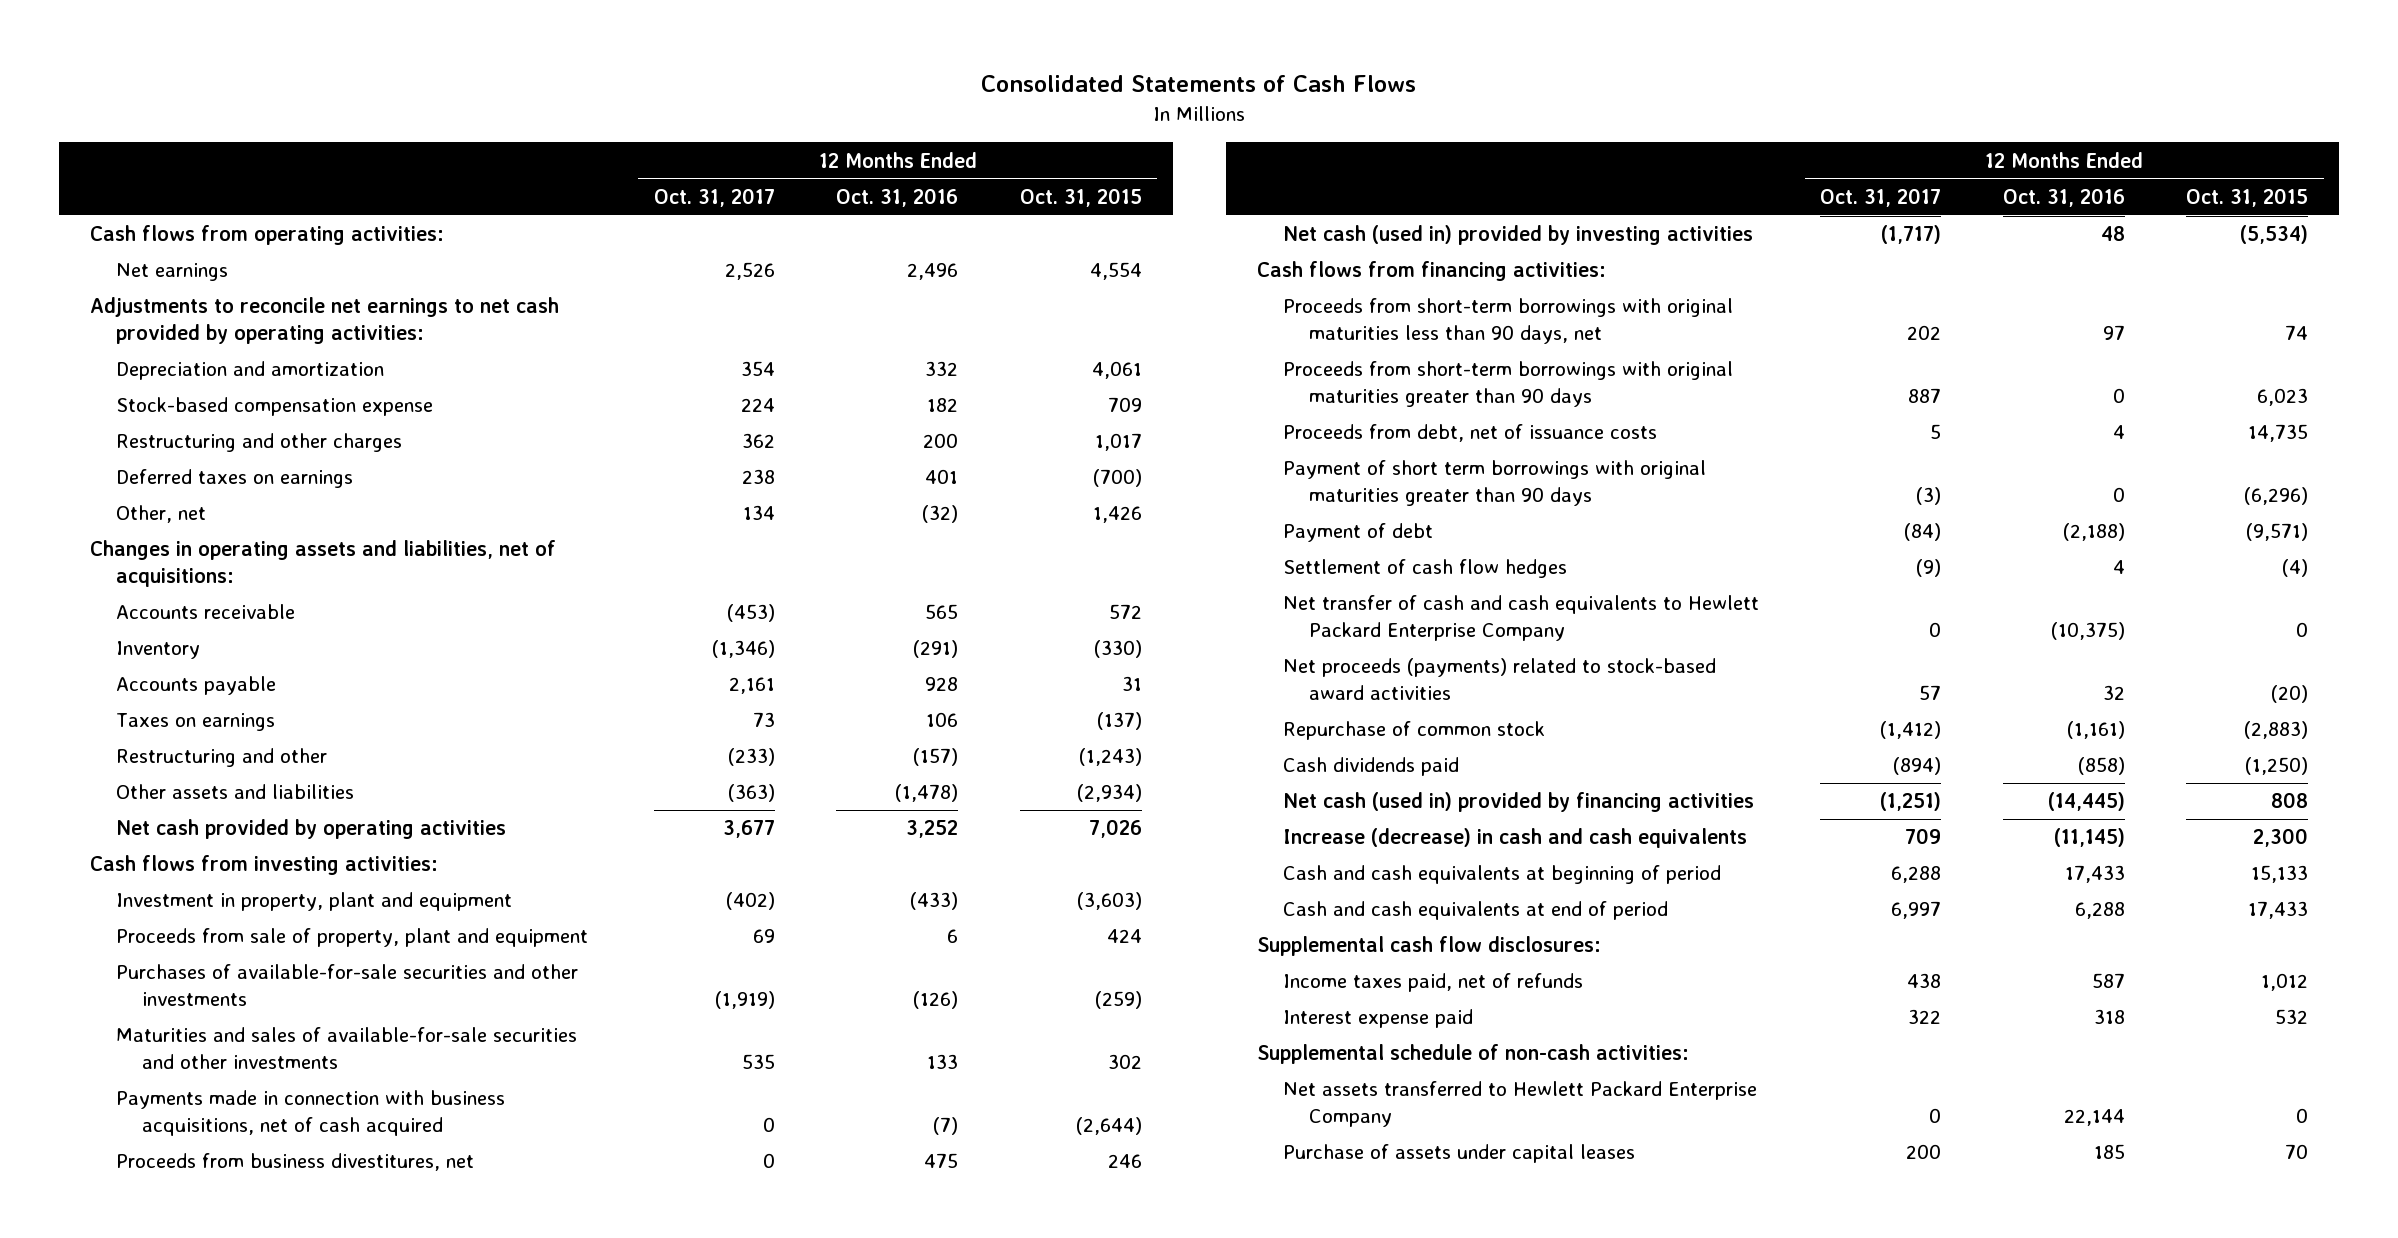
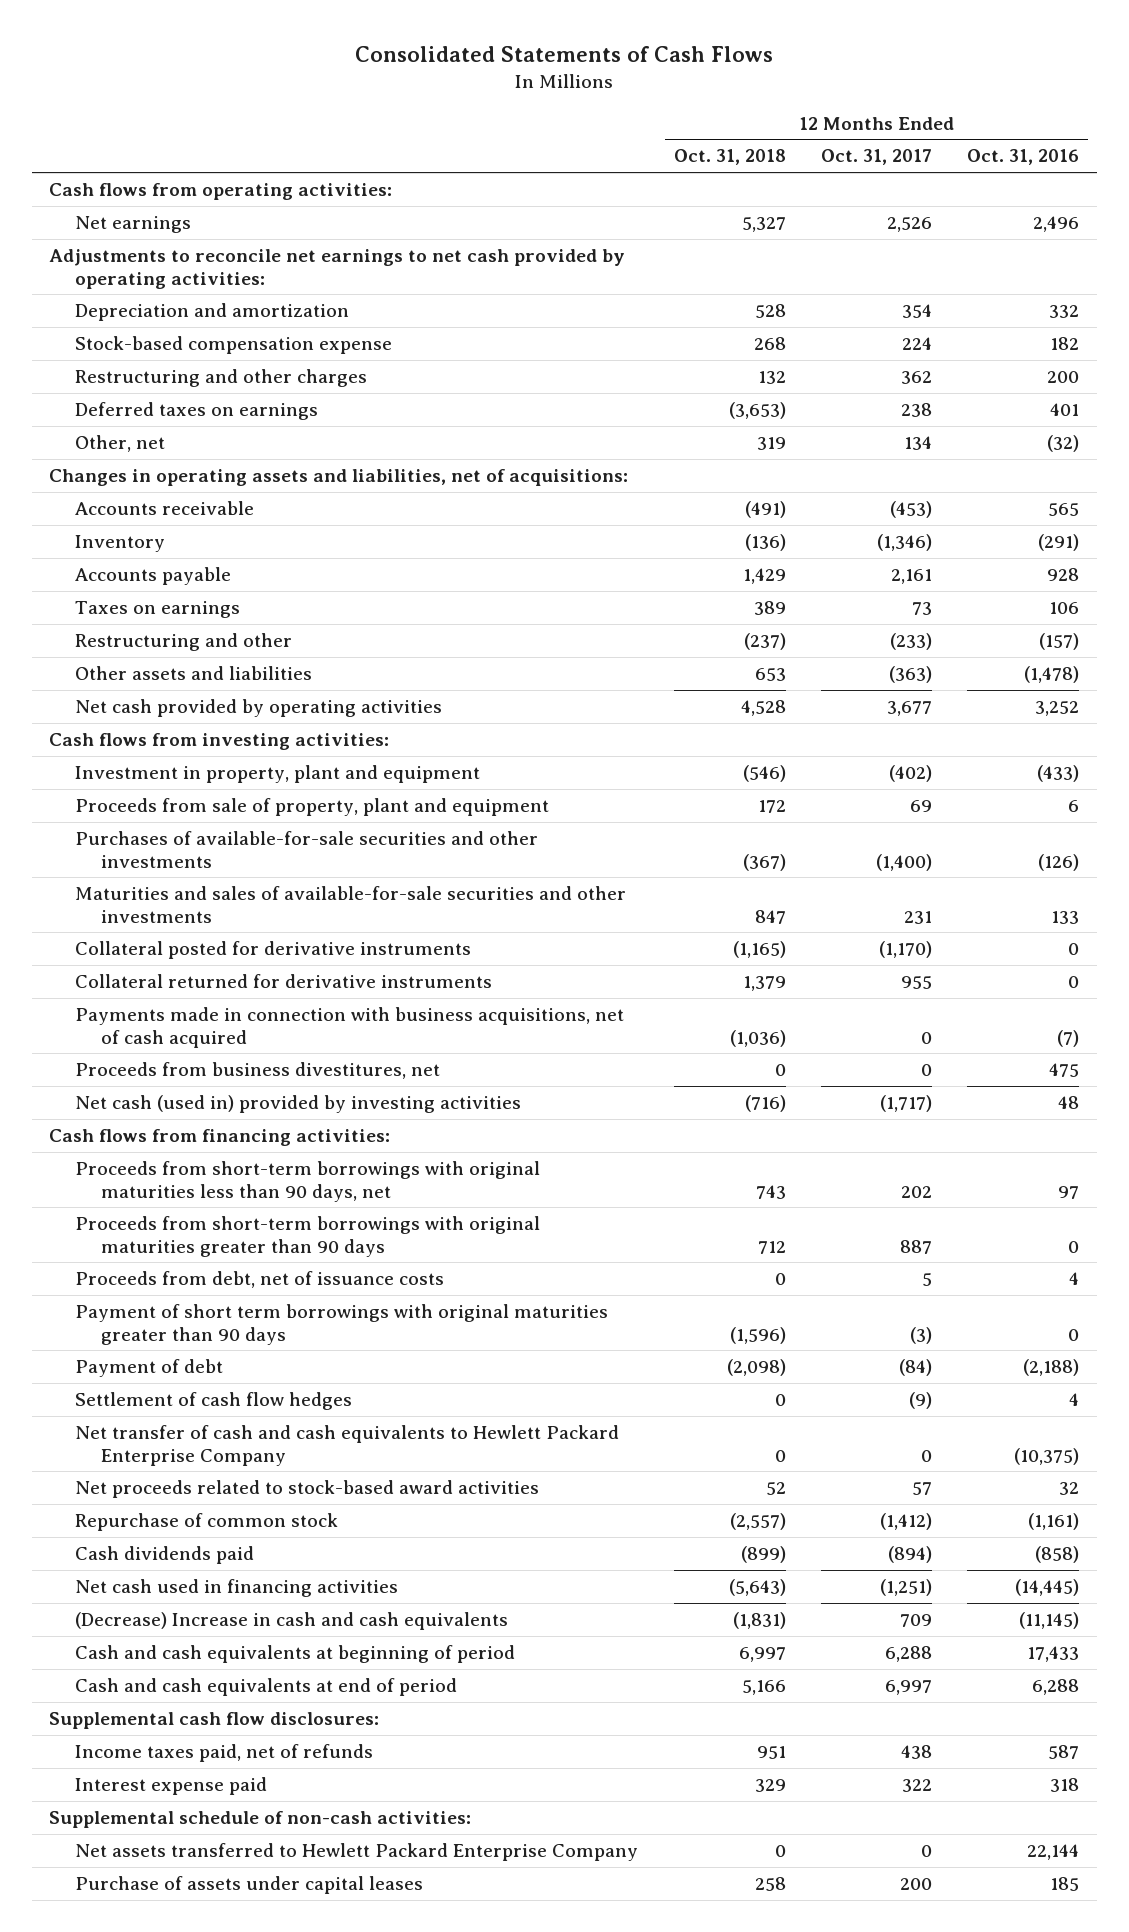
- | 12 Months Ended Oct. 31, 2017 | 12 Months Ended Oct. 31, 2016 | 12 Months Ended Oct. 31, 2015
+ | 12 Months Ended Oct. 31, 2018 | 12 Months Ended Oct. 31, 2017 | 12 Months Ended Oct. 31, 2016
- Purchases of available-for-sale securities and other investments | (1,919) | (126) | (259)
- Maturities and sales of available-for-sale securities and other investments | 535 | 133 | 302
+ Purchases of available-for-sale securities and other investments | (367) | (1,400) | (126)
+ Maturities and sales of available-for-sale securities and other investments | 847 | 231 | 133
+ Collateral posted for derivative instruments | (1,165) | (1,170) | 0
+ Collateral returned for derivative instruments | 1,379 | 955 | 0
- Net proceeds (payments) related to stock-based award activities | 57 | 32 | (20)
+ Net proceeds related to stock-based award activities | 52 | 57 | 32
- Net cash (used in) provided by financing activities | (1,251) | (14,445) | 808
- Increase (decrease) in cash and cash equivalents | 709 | (11,145) | 2,300
+ Net cash used in financing activities | (5,643) | (1,251) | (14,445)
+ (Decrease) Increase in cash and cash equivalents | (1,831) | 709 | (11,145)

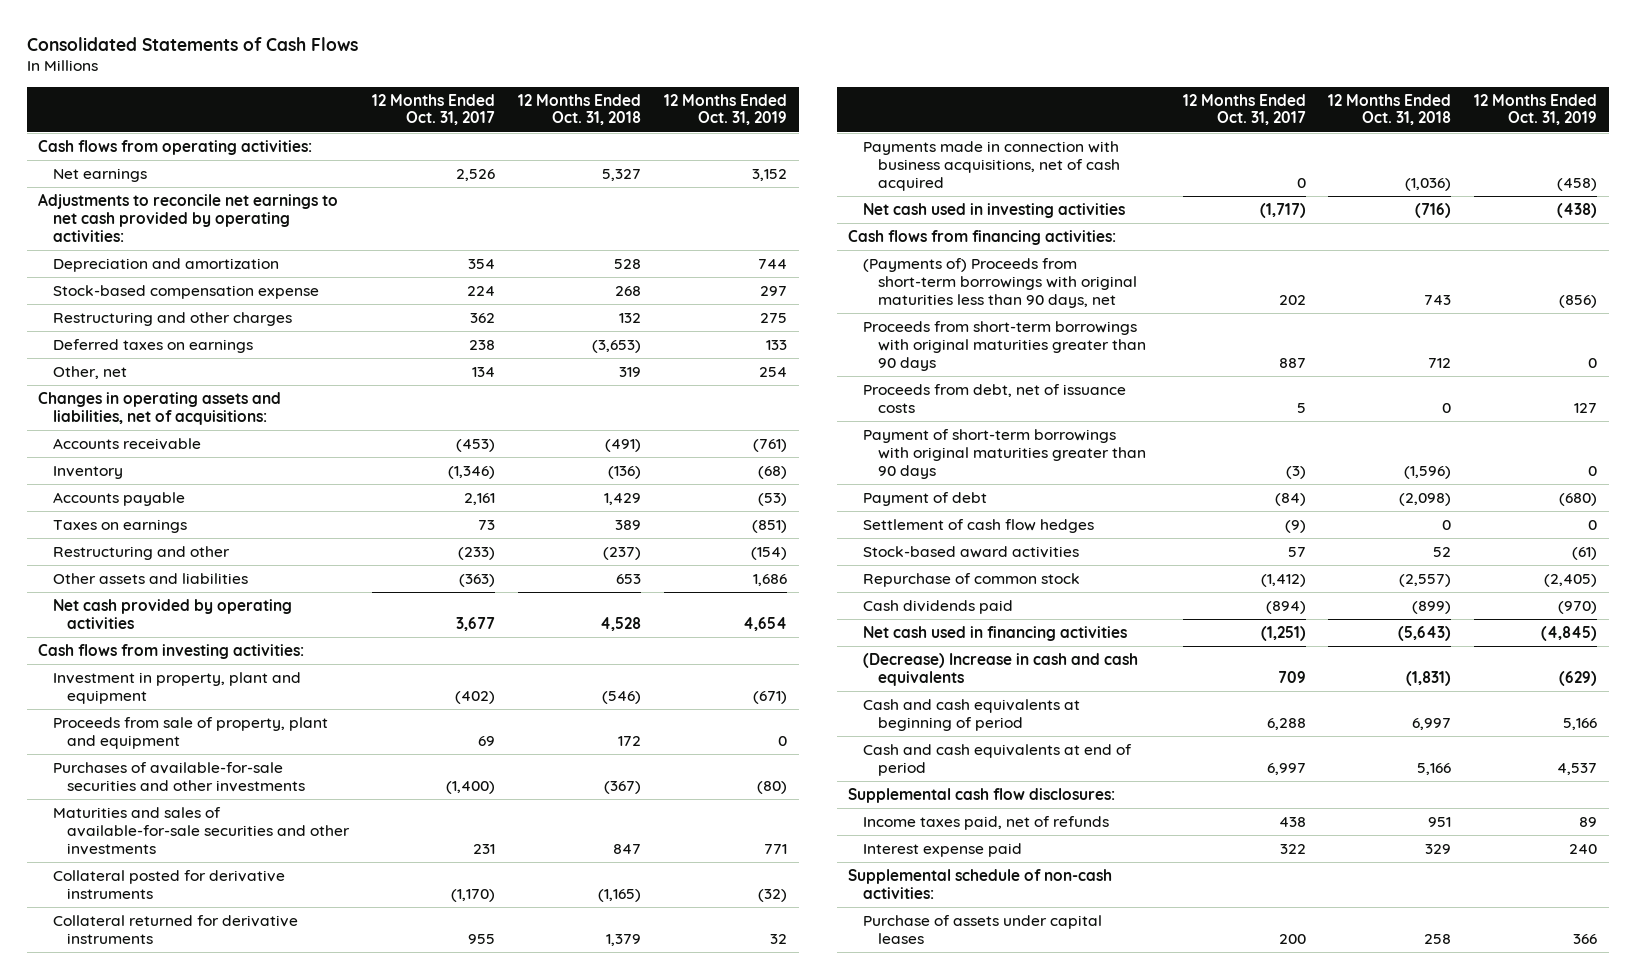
- | 12 Months Ended Oct. 31, 2018 | 12 Months Ended Oct. 31, 2017 | 12 Months Ended Oct. 31, 2016
+ | 12 Months Ended Oct. 31, 2017 | 12 Months Ended Oct. 31, 2018 | 12 Months Ended Oct. 31, 2019
- Proceeds from business divestitures, net | 0 | 0 | 475
- Net cash (used in) provided by investing activities | (716) | (1,717) | 48
+ Net cash used in investing activities | (1,717) | (716) | (438)
- Proceeds from short-term borrowings with original maturities less than 90 days, net | 743 | 202 | 97
+ (Payments of) Proceeds from short-term borrowings with original maturities less than 90 days, net | 202 | 743 | (856)
- Payment of short term borrowings with original maturities greater than 90 days | (1,596) | (3) | 0
+ Payment of short-term borrowings with original maturities greater than 90 days | (3) | (1,596) | 0
- Net transfer of cash and cash equivalents to Hewlett Packard Enterprise Company | 0 | 0 | (10,375)
- Net proceeds related to stock-based award activities | 52 | 57 | 32
+ Stock-based award activities | 57 | 52 | (61)
- Net assets transferred to Hewlett Packard Enterprise Company | 0 | 0 | 22,144

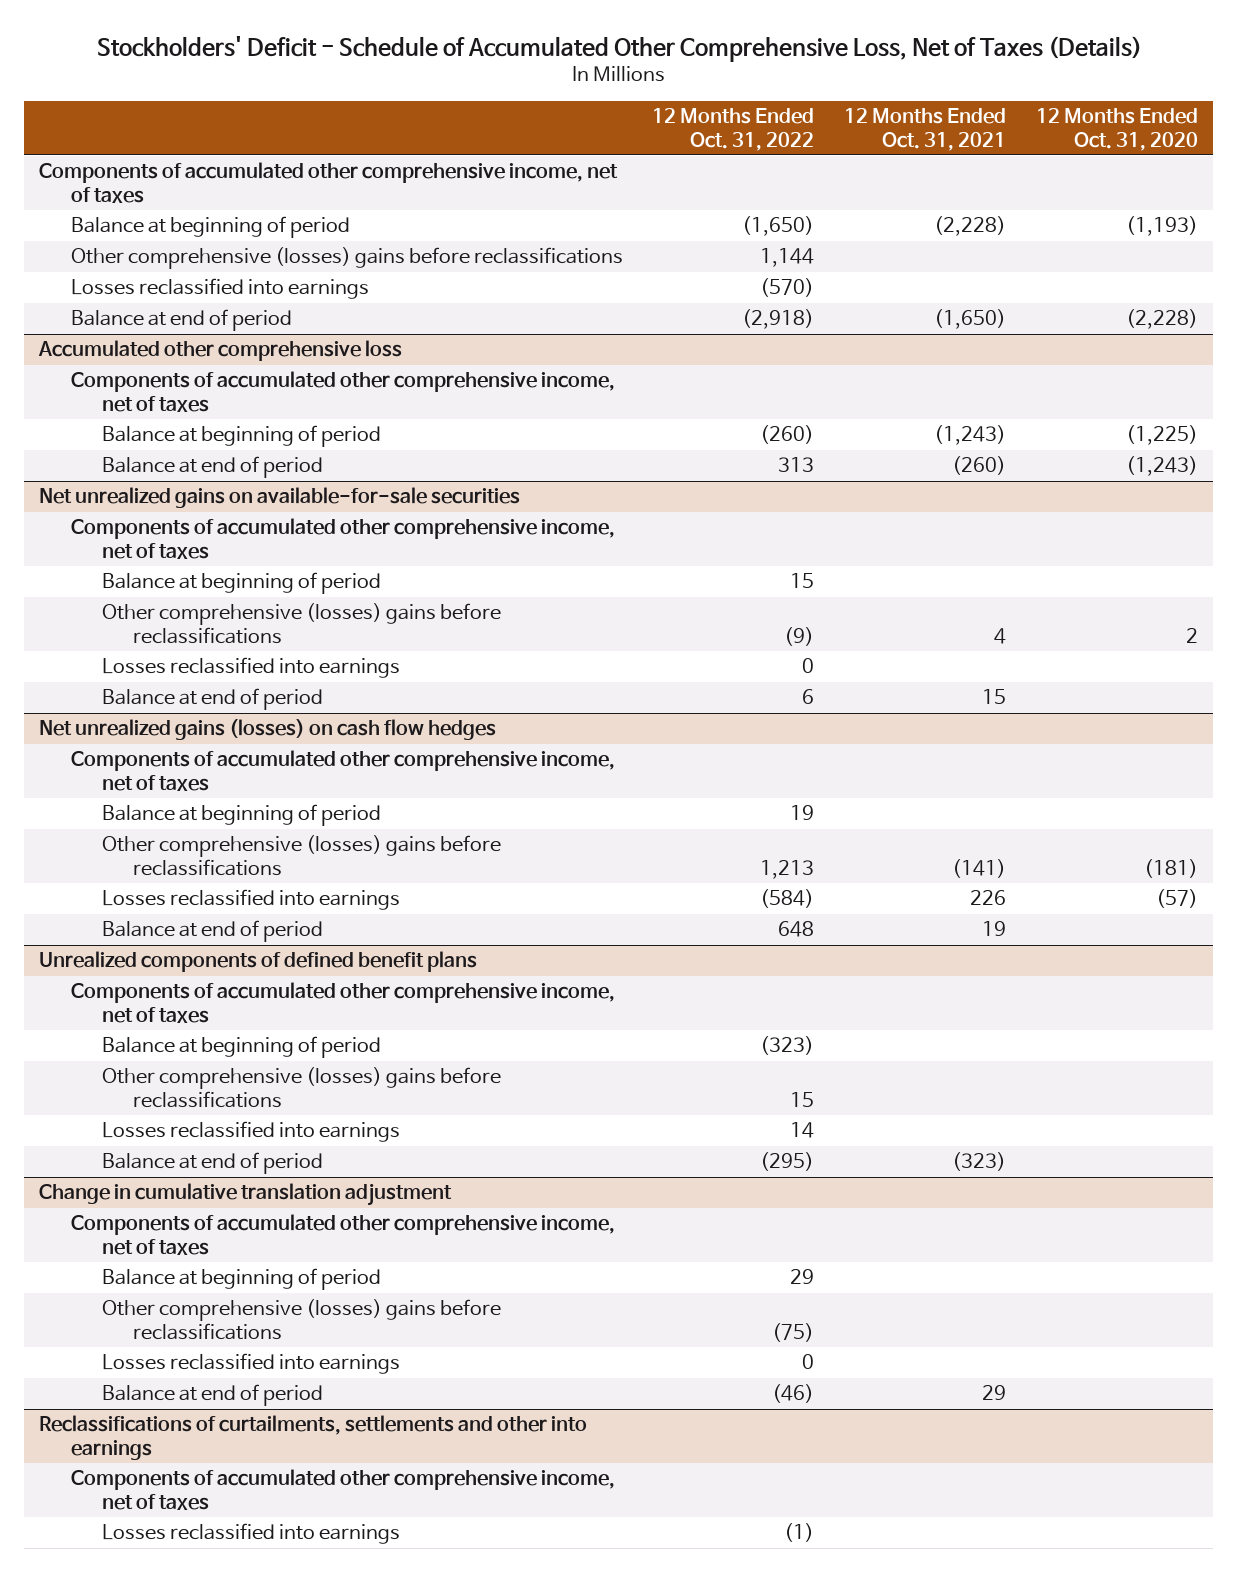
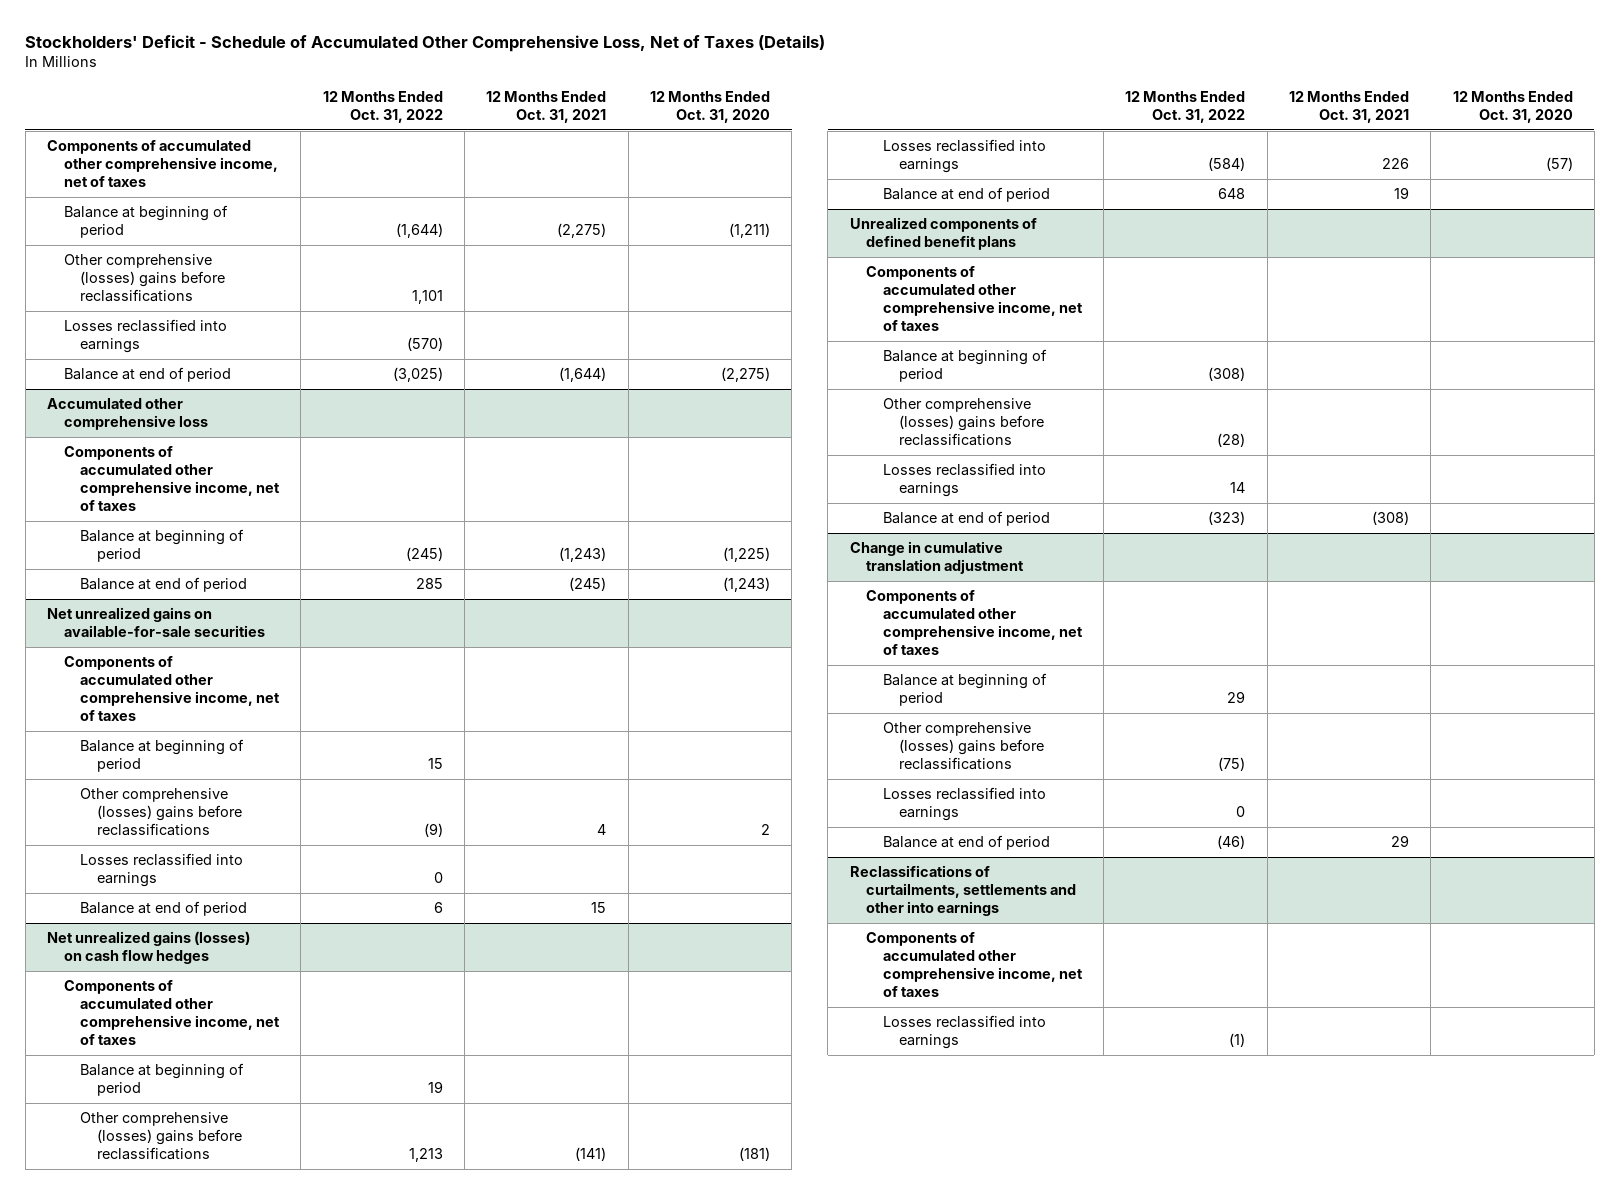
- Balance at beginning of period | (1,650) | (2,228) | (1,193)
- Other comprehensive (losses) gains before reclassifications | 1,144 | |
+ Balance at beginning of period | (1,644) | (2,275) | (1,211)
+ Other comprehensive (losses) gains before reclassifications | 1,101 | |
- Balance at end of period | (2,918) | (1,650) | (2,228)
+ Balance at end of period | (3,025) | (1,644) | (2,275)
@ Accumulated other comprehensive loss
- Balance at beginning of period | (260) | (1,243) | (1,225)
- Balance at end of period | 313 | (260) | (1,243)
+ Balance at beginning of period | (245) | (1,243) | (1,225)
+ Balance at end of period | 285 | (245) | (1,243)
@ Unrealized components of defined benefit plans
- Balance at beginning of period | (323) | |
- Other comprehensive (losses) gains before reclassifications | 15 | |
+ Balance at beginning of period | (308) | |
+ Other comprehensive (losses) gains before reclassifications | (28) | |
- Balance at end of period | (295) | (323) |
+ Balance at end of period | (323) | (308) |

